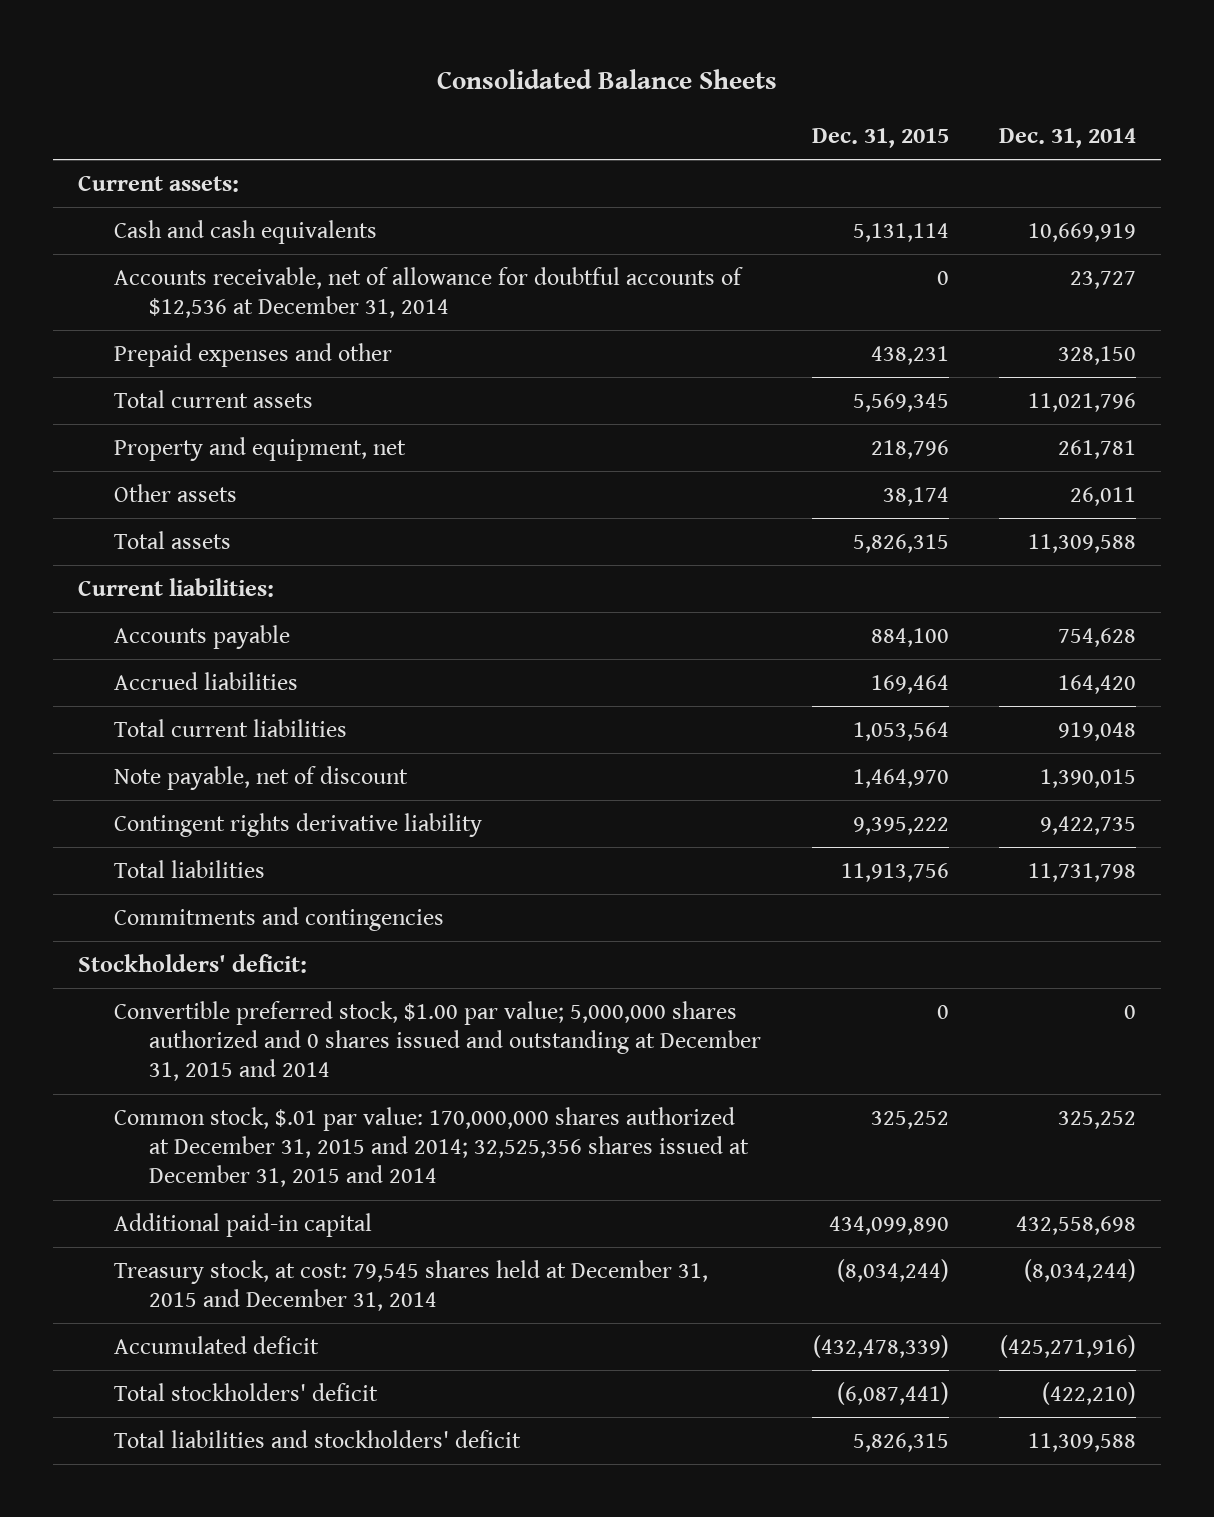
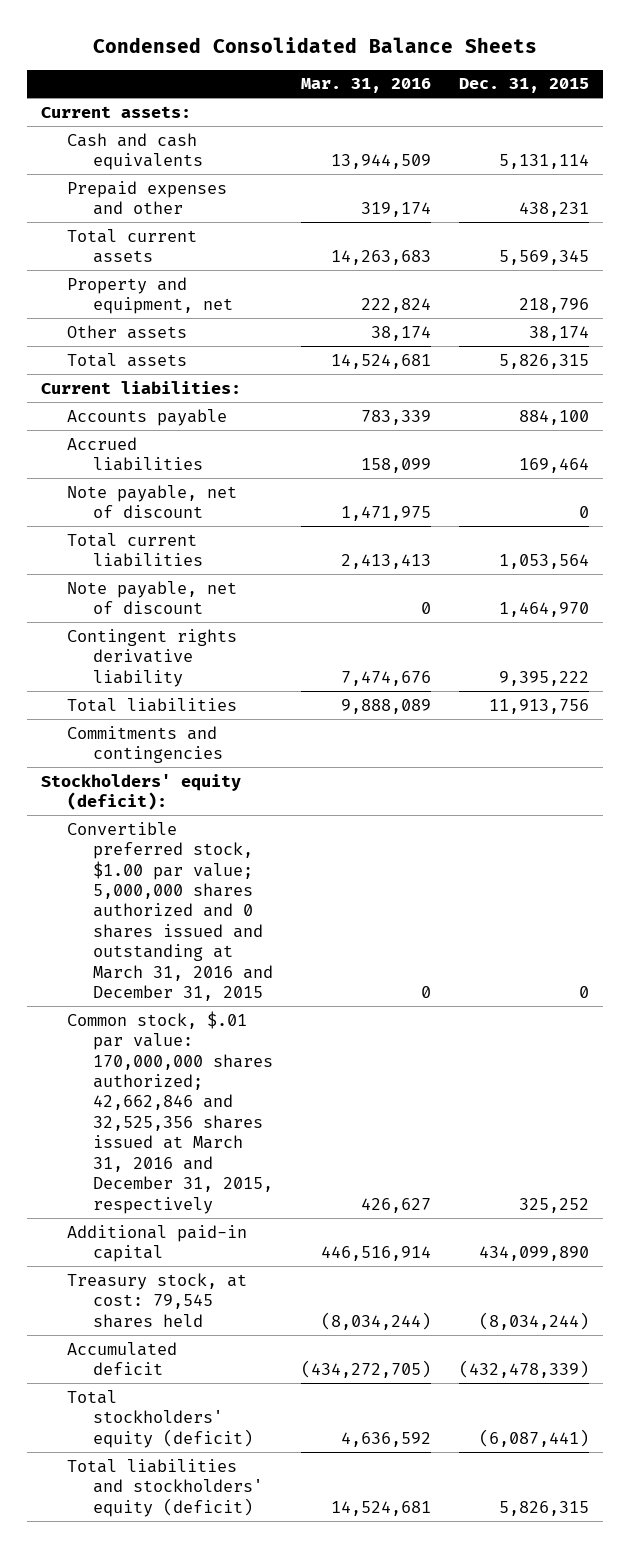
- Consolidated Balance Sheets
+ Condensed Consolidated Balance Sheets
- | Dec. 31, 2015 | Dec. 31, 2014
+ | Mar. 31, 2016 | Dec. 31, 2015
- Accounts receivable, net of allowance for doubtful accounts of $12,536 at December 31, 2014 | 0 | 23,727
+ Note payable, net of discount | 1,471,975 | 0
- Stockholders' deficit:
- Convertible preferred stock, $1.00 par value; 5,000,000 shares authorized and 0 shares issued and outstanding at December 31, 2015 and 2014 | 0 | 0
- Common stock, $.01 par value: 170,000,000 shares authorized at December 31, 2015 and 2014; 32,525,356 shares issued at December 31, 2015 and 2014 | 325,252 | 325,252
+ Stockholders' equity (deficit):
+ Convertible preferred stock, $1.00 par value; 5,000,000 shares authorized and 0 shares issued and outstanding at March 31, 2016 and December 31, 2015 | 0 | 0
+ Common stock, $.01 par value: 170,000,000 shares authorized; 42,662,846 and 32,525,356 shares issued at March 31, 2016 and December 31, 2015, respectively | 426,627 | 325,252
- Treasury stock, at cost: 79,545 shares held at December 31, 2015 and December 31, 2014 | (8,034,244) | (8,034,244)
+ Treasury stock, at cost: 79,545 shares held | (8,034,244) | (8,034,244)
- Total stockholders' deficit | (6,087,441) | (422,210)
- Total liabilities and stockholders' deficit | 5,826,315 | 11,309,588
+ Total stockholders' equity (deficit) | 4,636,592 | (6,087,441)
+ Total liabilities and stockholders' equity (deficit) | 14,524,681 | 5,826,315

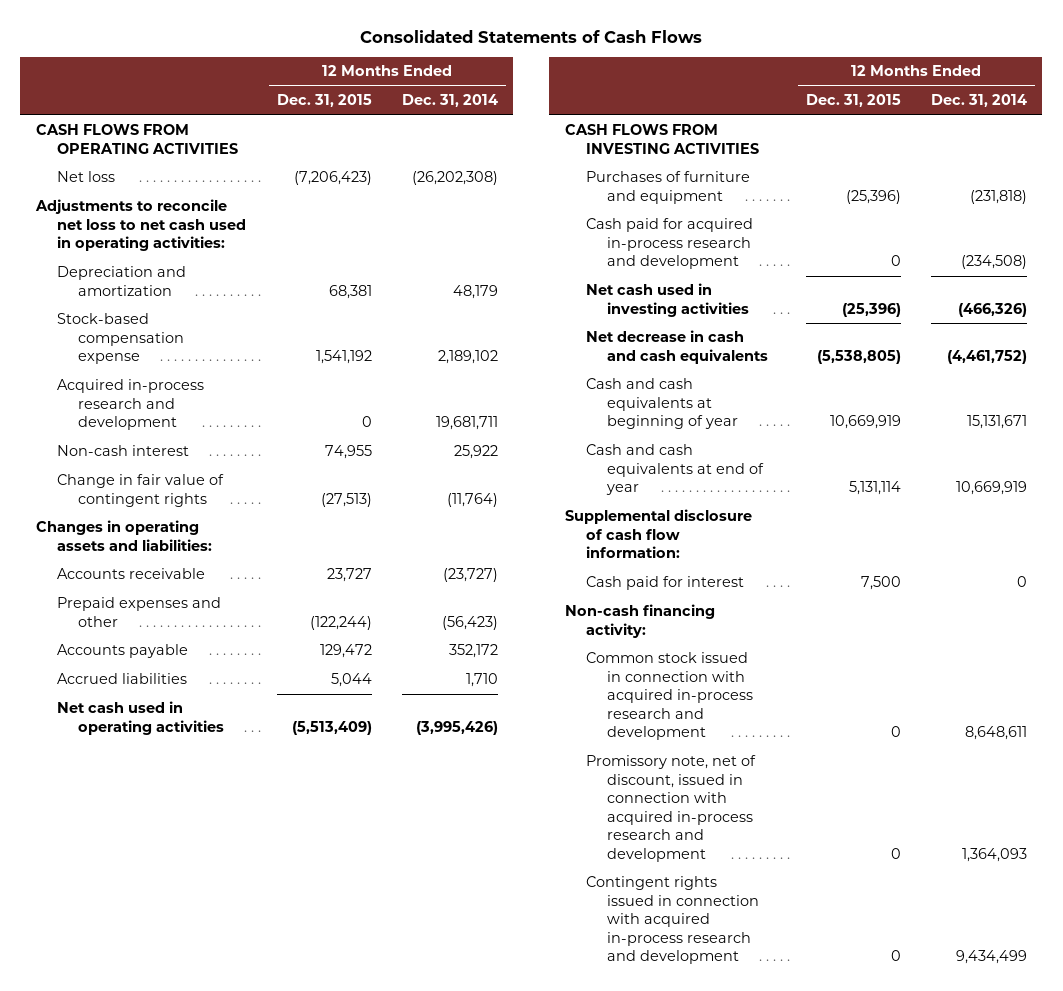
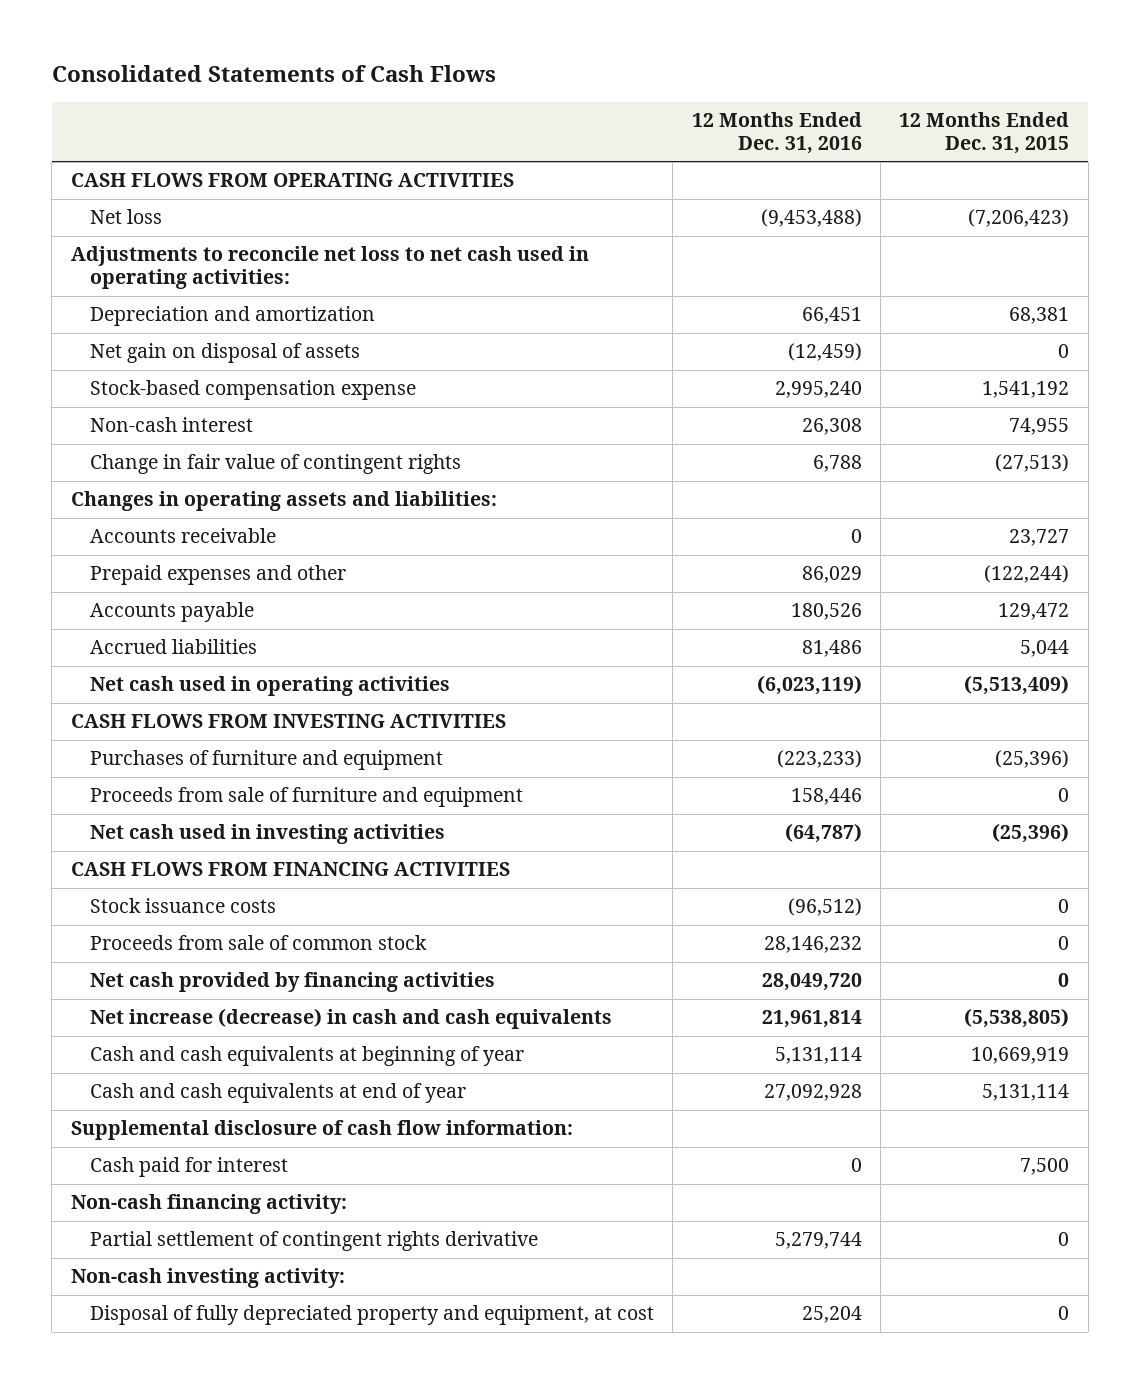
- | 12 Months Ended Dec. 31, 2015 | 12 Months Ended Dec. 31, 2014
+ | 12 Months Ended Dec. 31, 2016 | 12 Months Ended Dec. 31, 2015
+ Net gain on disposal of assets | (12,459) | 0
- Acquired in-process research and development | 0 | 19,681,711
- Cash paid for acquired in-process research and development | 0 | (234,508)
+ Proceeds from sale of furniture and equipment | 158,446 | 0
- Net decrease in cash and cash equivalents | (5,538,805) | (4,461,752)
+ CASH FLOWS FROM FINANCING ACTIVITIES
+ Stock issuance costs | (96,512) | 0
+ Proceeds from sale of common stock | 28,146,232 | 0
+ Net cash provided by financing activities | 28,049,720 | 0
+ Net increase (decrease) in cash and cash equivalents | 21,961,814 | (5,538,805)
- Common stock issued in connection with acquired in-process research and development | 0 | 8,648,611
- Promissory note, net of discount, issued in connection with acquired in-process research and development | 0 | 1,364,093
- Contingent rights issued in connection with acquired in-process research and development | 0 | 9,434,499
+ Partial settlement of contingent rights derivative | 5,279,744 | 0
+ Non-cash investing activity:
+ Disposal of fully depreciated property and equipment, at cost | 25,204 | 0

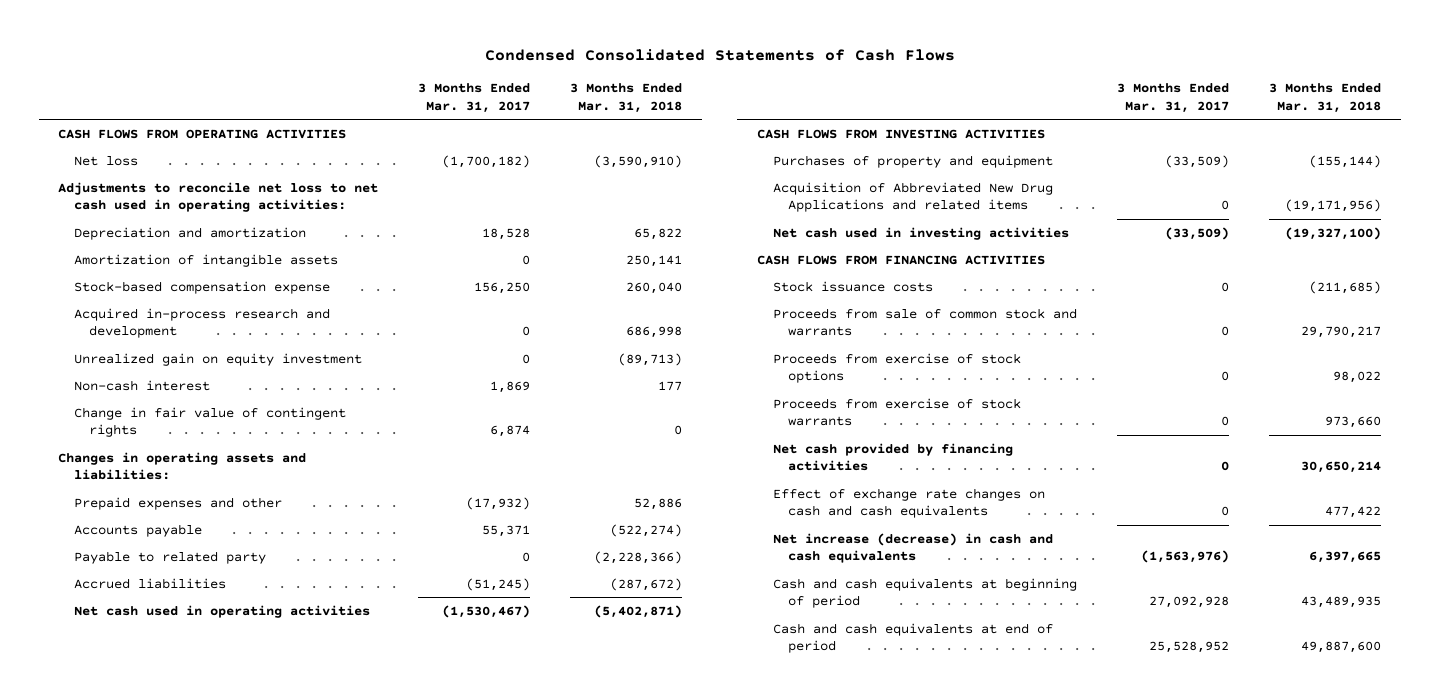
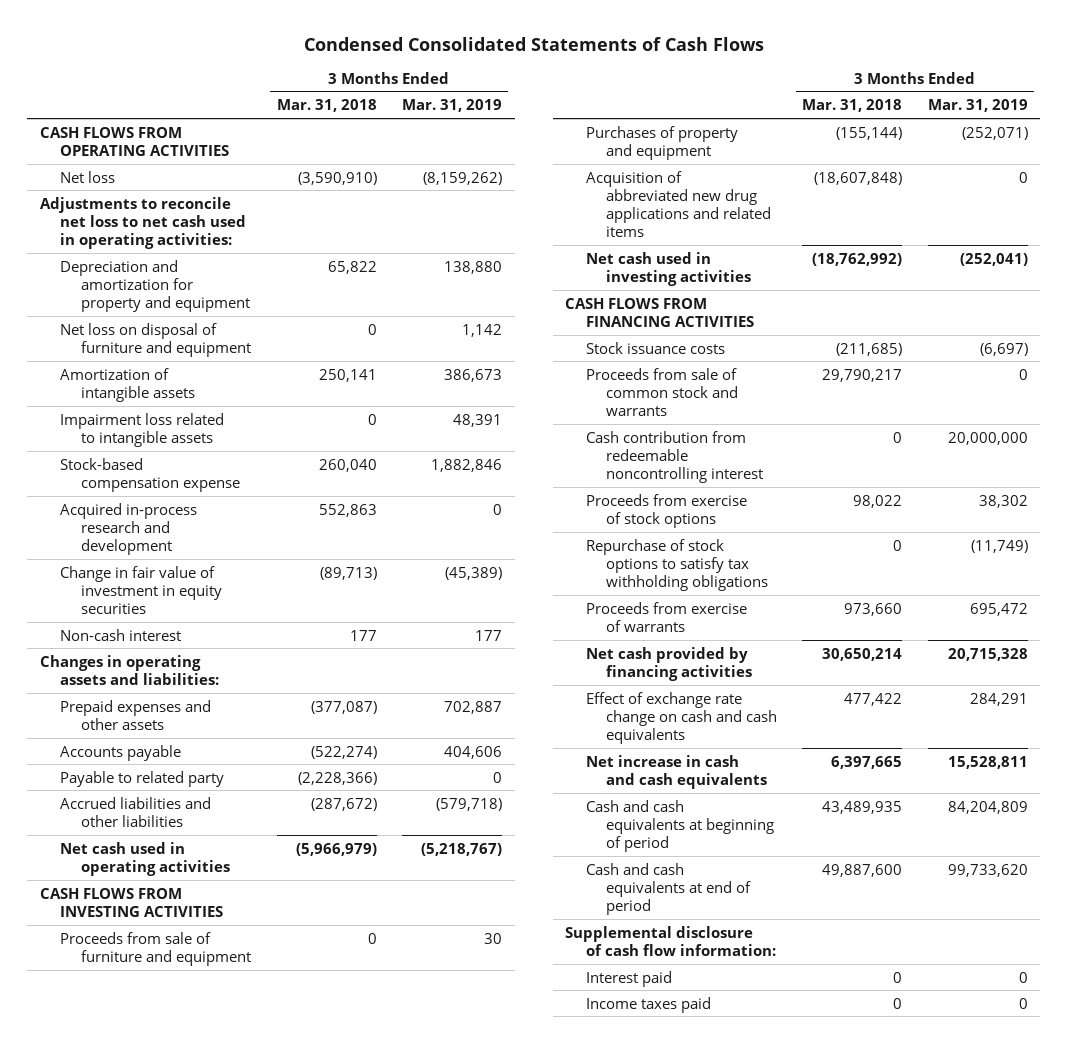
- | 3 Months Ended Mar. 31, 2017 | 3 Months Ended Mar. 31, 2018
+ | 3 Months Ended Mar. 31, 2018 | 3 Months Ended Mar. 31, 2019
- Depreciation and amortization | 18,528 | 65,822
+ Depreciation and amortization for property and equipment | 65,822 | 138,880
+ Net loss on disposal of furniture and equipment | 0 | 1,142
+ Impairment loss related to intangible assets | 0 | 48,391
- Acquired in-process research and development | 0 | 686,998
- Unrealized gain on equity investment | 0 | (89,713)
+ Acquired in-process research and development | 552,863 | 0
+ Change in fair value of investment in equity securities | (89,713) | (45,389)
- Change in fair value of contingent rights | 6,874 | 0
- Prepaid expenses and other | (17,932) | 52,886
+ Prepaid expenses and other assets | (377,087) | 702,887
- Accrued liabilities | (51,245) | (287,672)
- Net cash used in operating activities | (1,530,467) | (5,402,871)
+ Accrued liabilities and other liabilities | (287,672) | (579,718)
+ Net cash used in operating activities | (5,966,979) | (5,218,767)
+ Proceeds from sale of furniture and equipment | 0 | 30
- Acquisition of Abbreviated New Drug Applications and related items | 0 | (19,171,956)
- Net cash used in investing activities | (33,509) | (19,327,100)
+ Acquisition of abbreviated new drug applications and related items | (18,607,848) | 0
+ Net cash used in investing activities | (18,762,992) | (252,041)
+ Cash contribution from redeemable noncontrolling interest | 0 | 20,000,000
- Proceeds from exercise of stock warrants | 0 | 973,660
+ Repurchase of stock options to satisfy tax withholding obligations | 0 | (11,749)
+ Proceeds from exercise of warrants | 973,660 | 695,472
- Effect of exchange rate changes on cash and cash equivalents | 0 | 477,422
- Net increase (decrease) in cash and cash equivalents | (1,563,976) | 6,397,665
+ Effect of exchange rate change on cash and cash equivalents | 477,422 | 284,291
+ Net increase in cash and cash equivalents | 6,397,665 | 15,528,811
+ Supplemental disclosure of cash flow information:
+ Interest paid | 0 | 0
+ Income taxes paid | 0 | 0

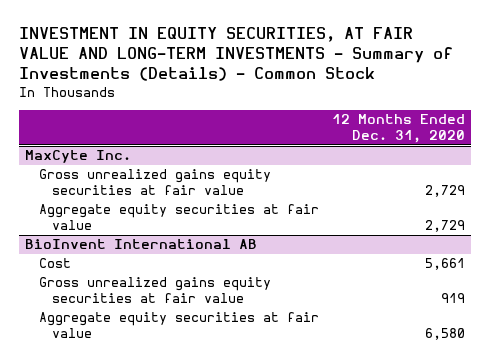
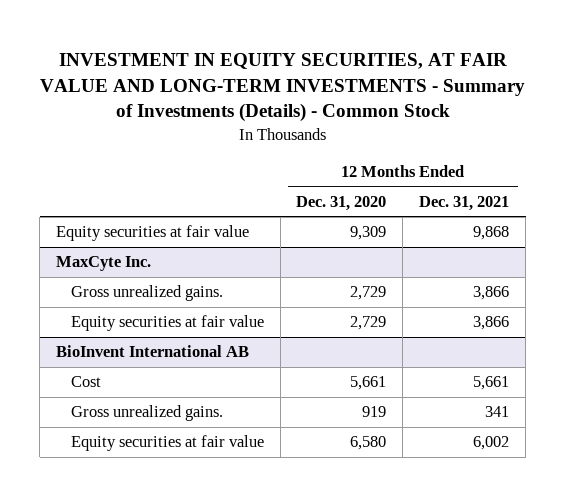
- | 12 Months Ended Dec. 31, 2020
+ | 12 Months Ended Dec. 31, 2020 | 12 Months Ended Dec. 31, 2021
+ Equity securities at fair value | 9,309 | 9,868
@ MaxCyte Inc.
- Gross unrealized gains equity securities at fair value | 2,729
- Aggregate equity securities at fair value | 2,729
+ Gross unrealized gains. | 2,729 | 3,866
+ Equity securities at fair value | 2,729 | 3,866
@ BioInvent International AB
- Gross unrealized gains equity securities at fair value | 919
- Aggregate equity securities at fair value | 6,580
+ Gross unrealized gains. | 919 | 341
+ Equity securities at fair value | 6,580 | 6,002

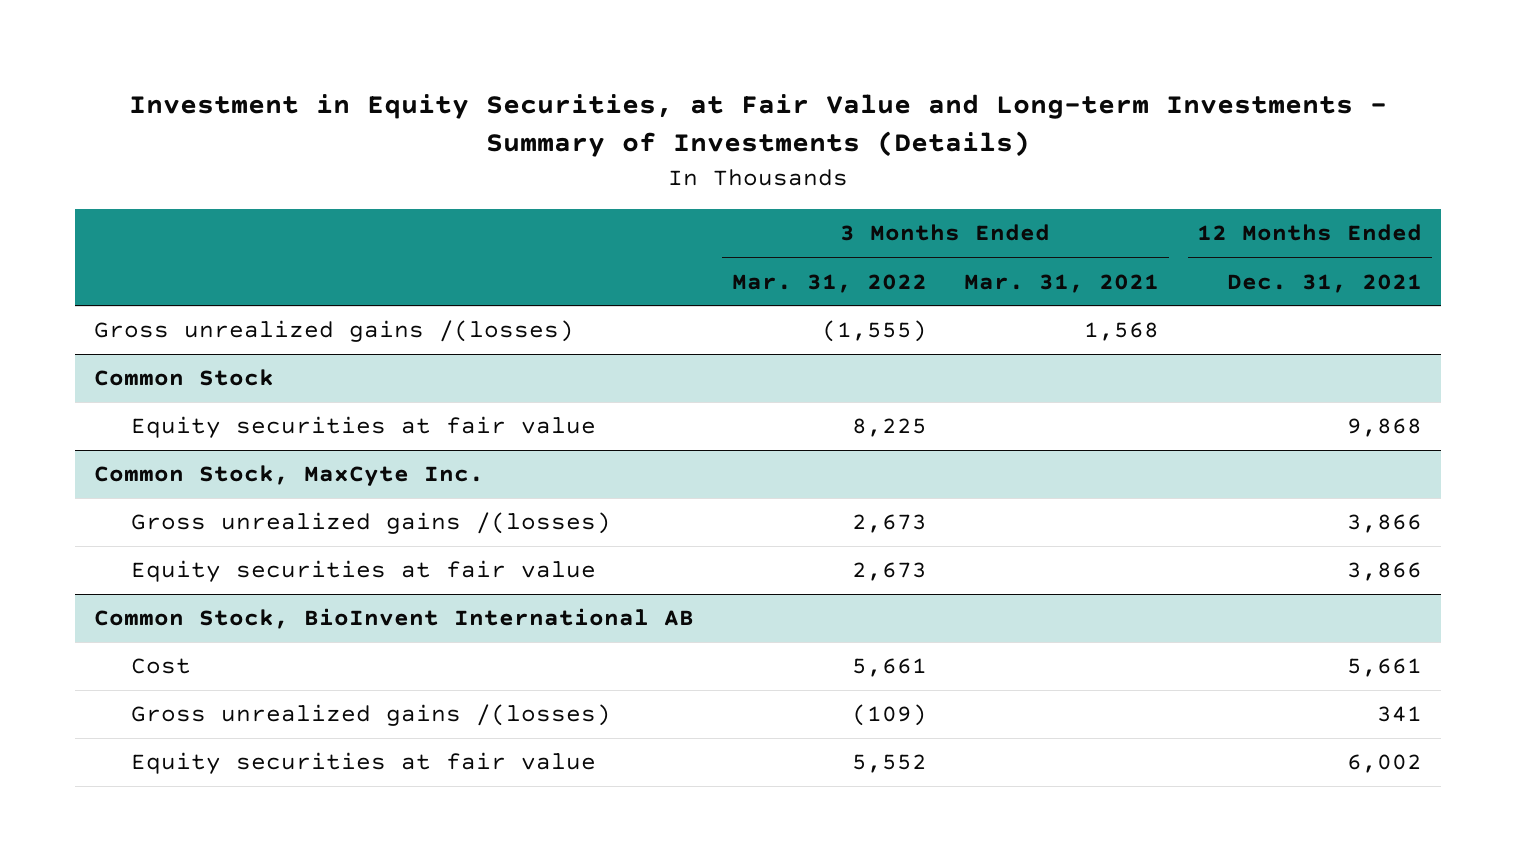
- INVESTMENT IN EQUITY SECURITIES, AT FAIR VALUE AND LONG-TERM INVESTMENTS - Summary of Investments (Details) - Common Stock
+ Investment in Equity Securities, at Fair Value and Long-term Investments - Summary of Investments (Details)
- | 12 Months Ended Dec. 31, 2020 | 12 Months Ended Dec. 31, 2021
+ | 3 Months Ended Mar. 31, 2022 | 3 Months Ended Mar. 31, 2021 | 12 Months Ended Dec. 31, 2021
+ Gross unrealized gains /(losses) | (1,555) | 1,568 |
+ Common Stock
- MaxCyte Inc.
- Gross unrealized gains. | 2,729 | 3,866
+ Common Stock, MaxCyte Inc.
+ Gross unrealized gains /(losses) | 2,673 | | 3,866
- BioInvent International AB
+ Common Stock, BioInvent International AB
- Gross unrealized gains. | 919 | 341
+ Gross unrealized gains /(losses) | (109) | | 341

